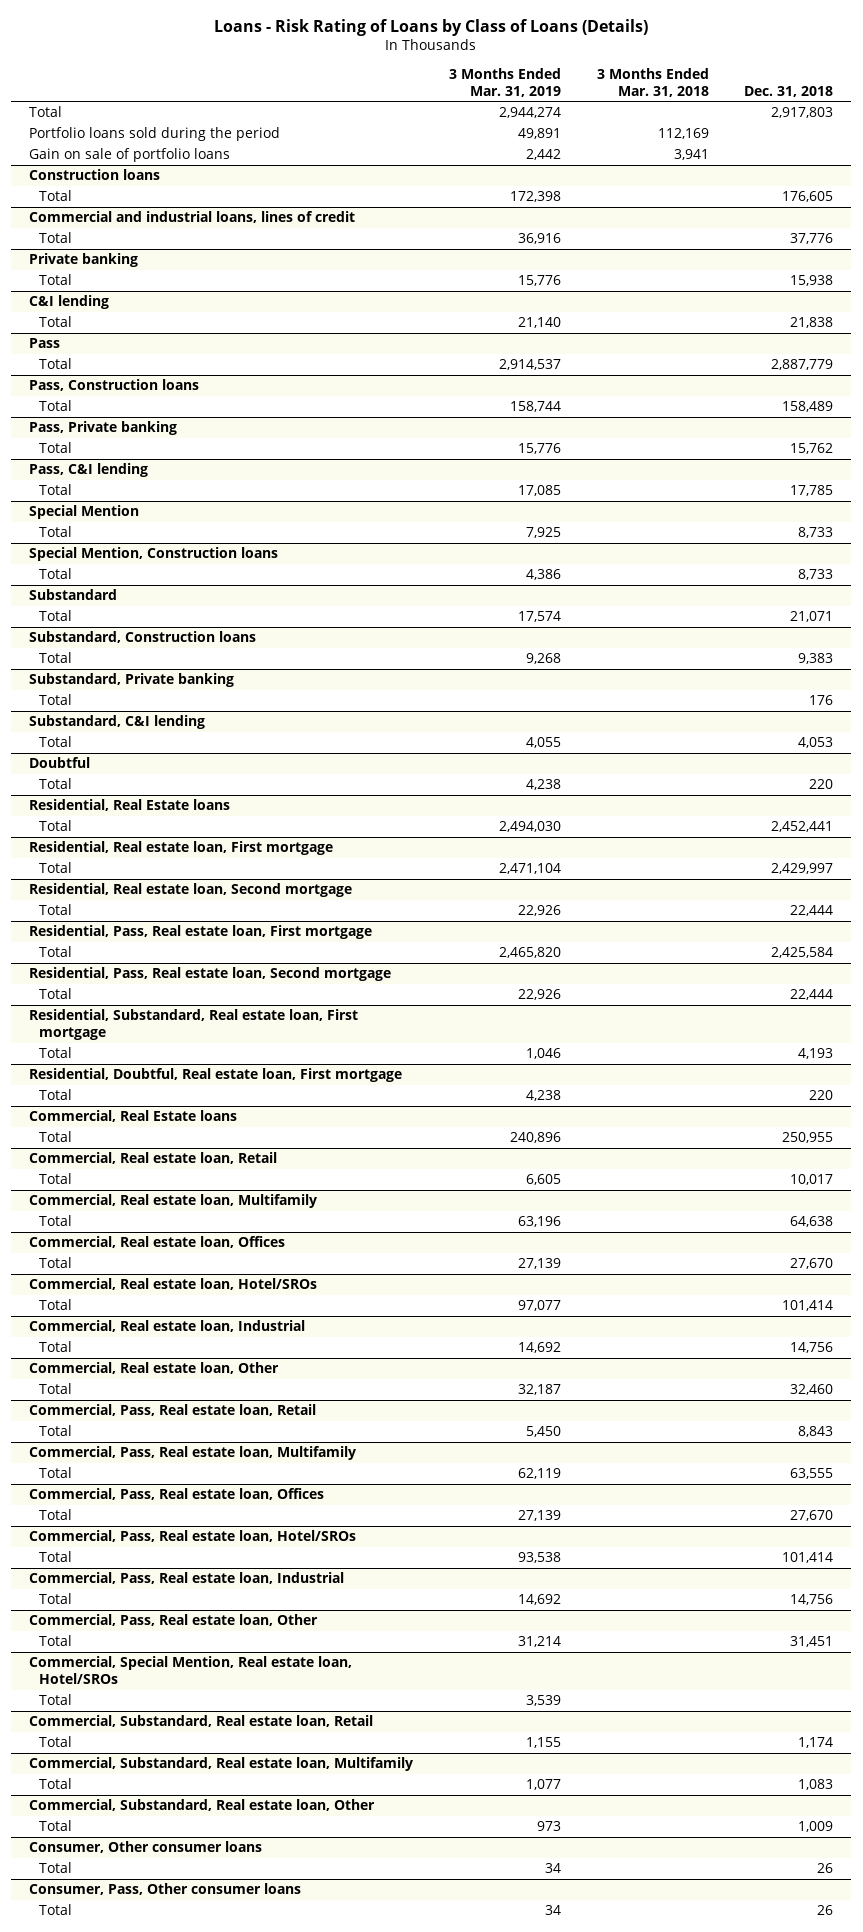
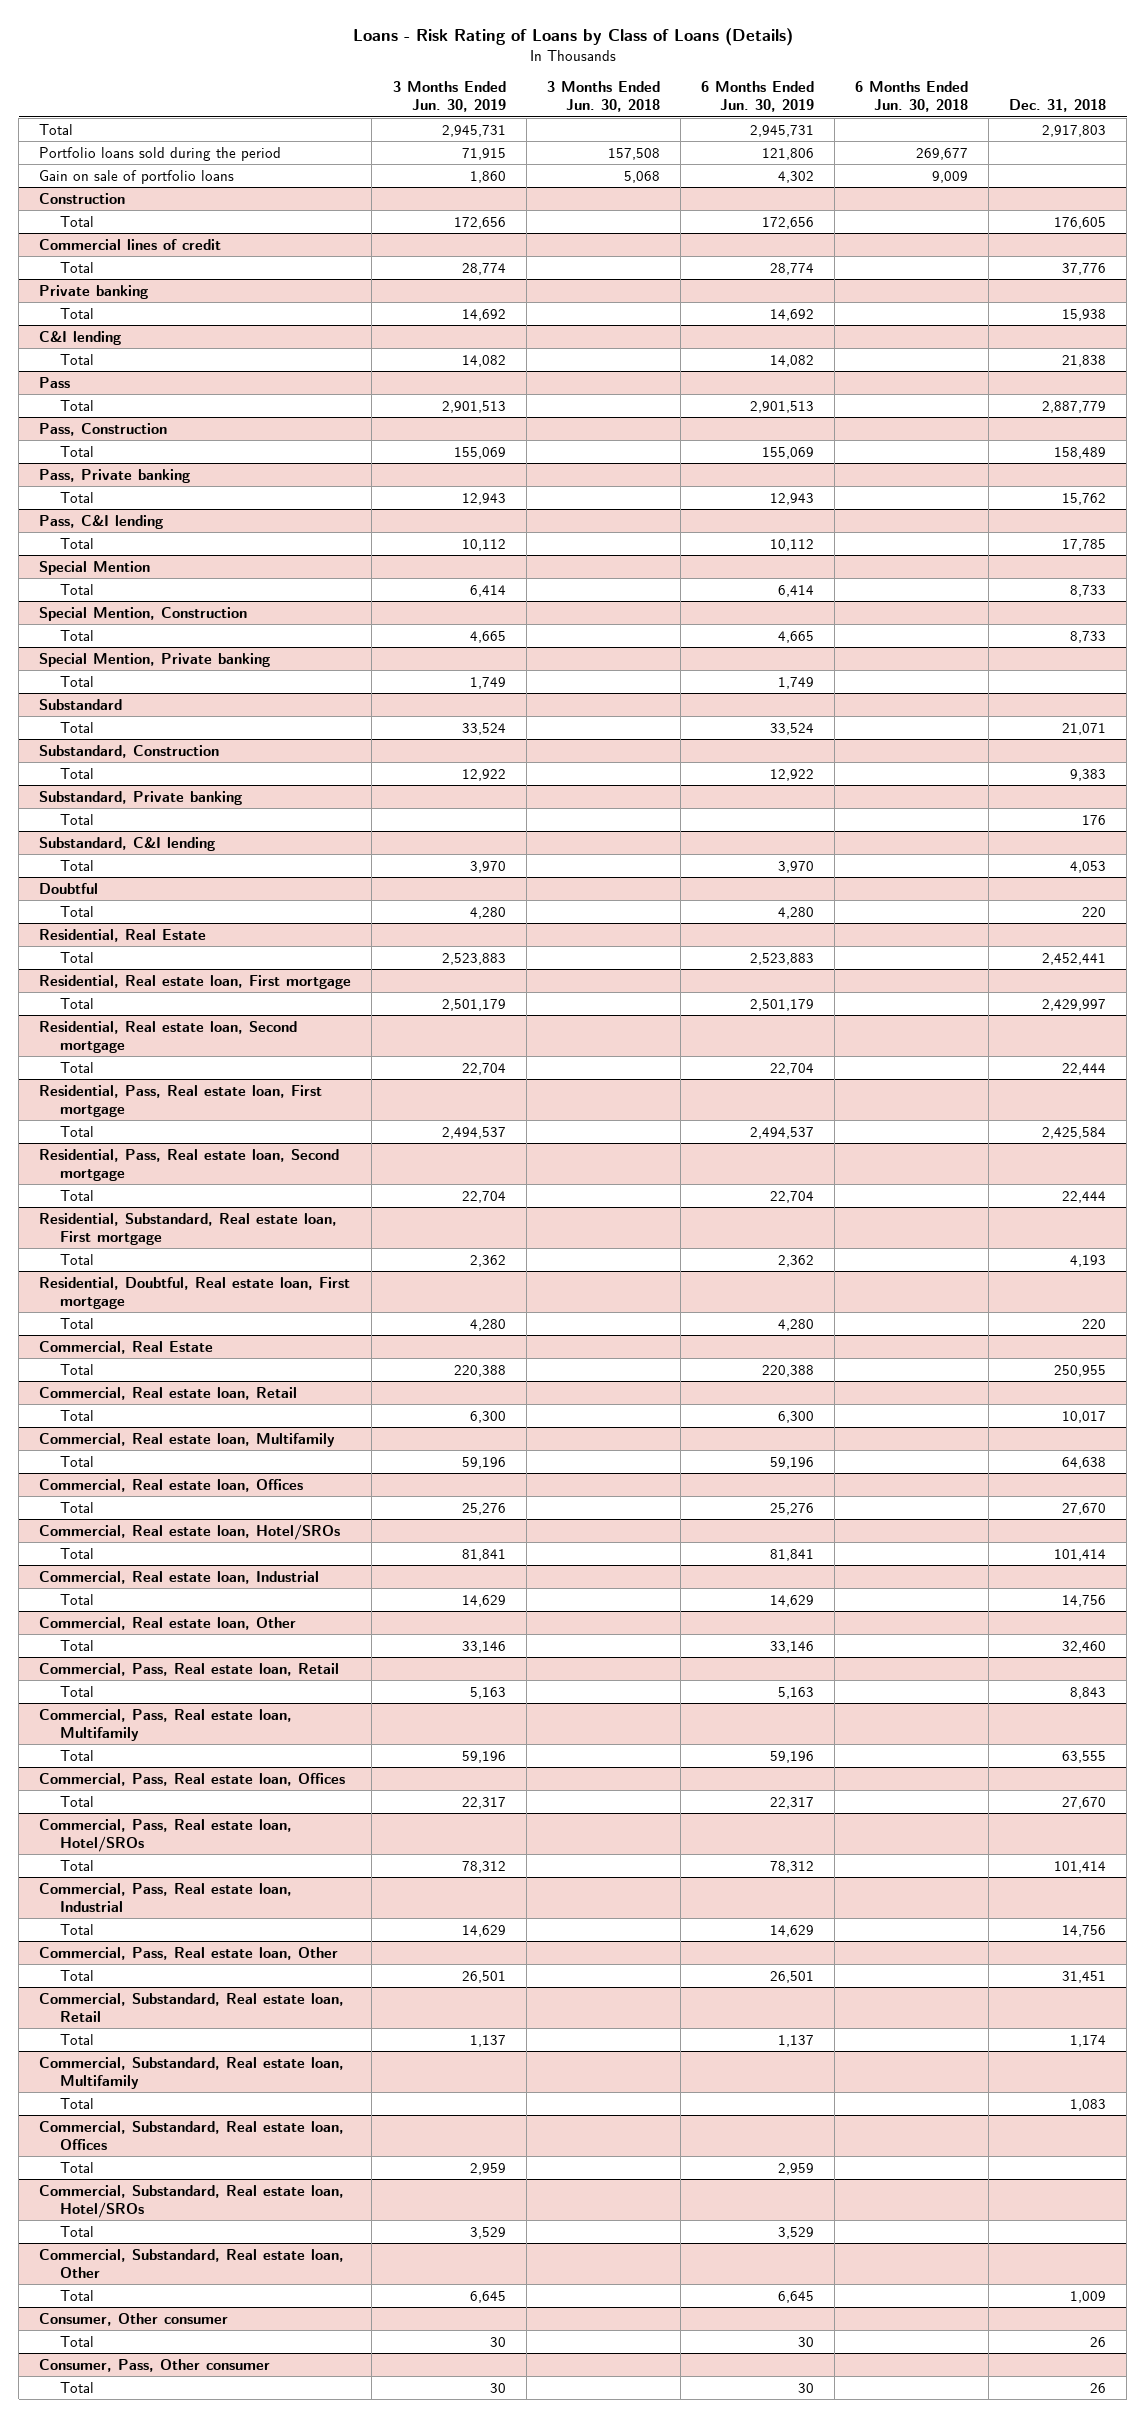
- | 3 Months Ended Mar. 31, 2019 | 3 Months Ended Mar. 31, 2018 | Dec. 31, 2018
+ | 3 Months Ended Jun. 30, 2019 | 3 Months Ended Jun. 30, 2018 | 6 Months Ended Jun. 30, 2019 | 6 Months Ended Jun. 30, 2018 | Dec. 31, 2018
- Construction loans
+ Construction
- Commercial and industrial loans, lines of credit
+ Commercial lines of credit
- Pass, Construction loans
+ Pass, Construction
- Special Mention, Construction loans
+ Special Mention, Construction
+ Special Mention, Private banking
+ Total | 1,749 | | 1,749 | |
- Substandard, Construction loans
+ Substandard, Construction
- Residential, Real Estate loans
+ Residential, Real Estate
- Commercial, Real Estate loans
+ Commercial, Real Estate
- Commercial, Special Mention, Real estate loan, Hotel/SROs
- Total | 3,539 | |
+ Commercial, Substandard, Real estate loan, Offices
+ Total | 2,959 | | 2,959 | |
+ Commercial, Substandard, Real estate loan, Hotel/SROs
+ Total | 3,529 | | 3,529 | |
- Consumer, Other consumer loans
+ Consumer, Other consumer
- Consumer, Pass, Other consumer loans
+ Consumer, Pass, Other consumer

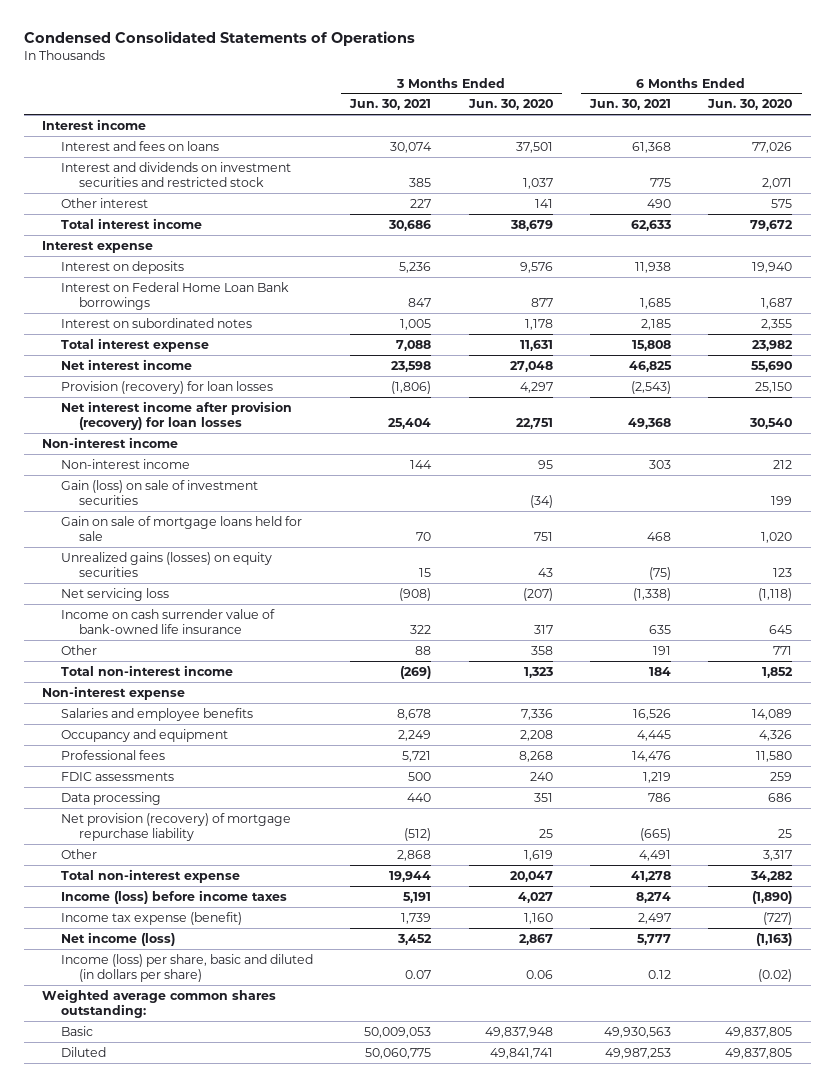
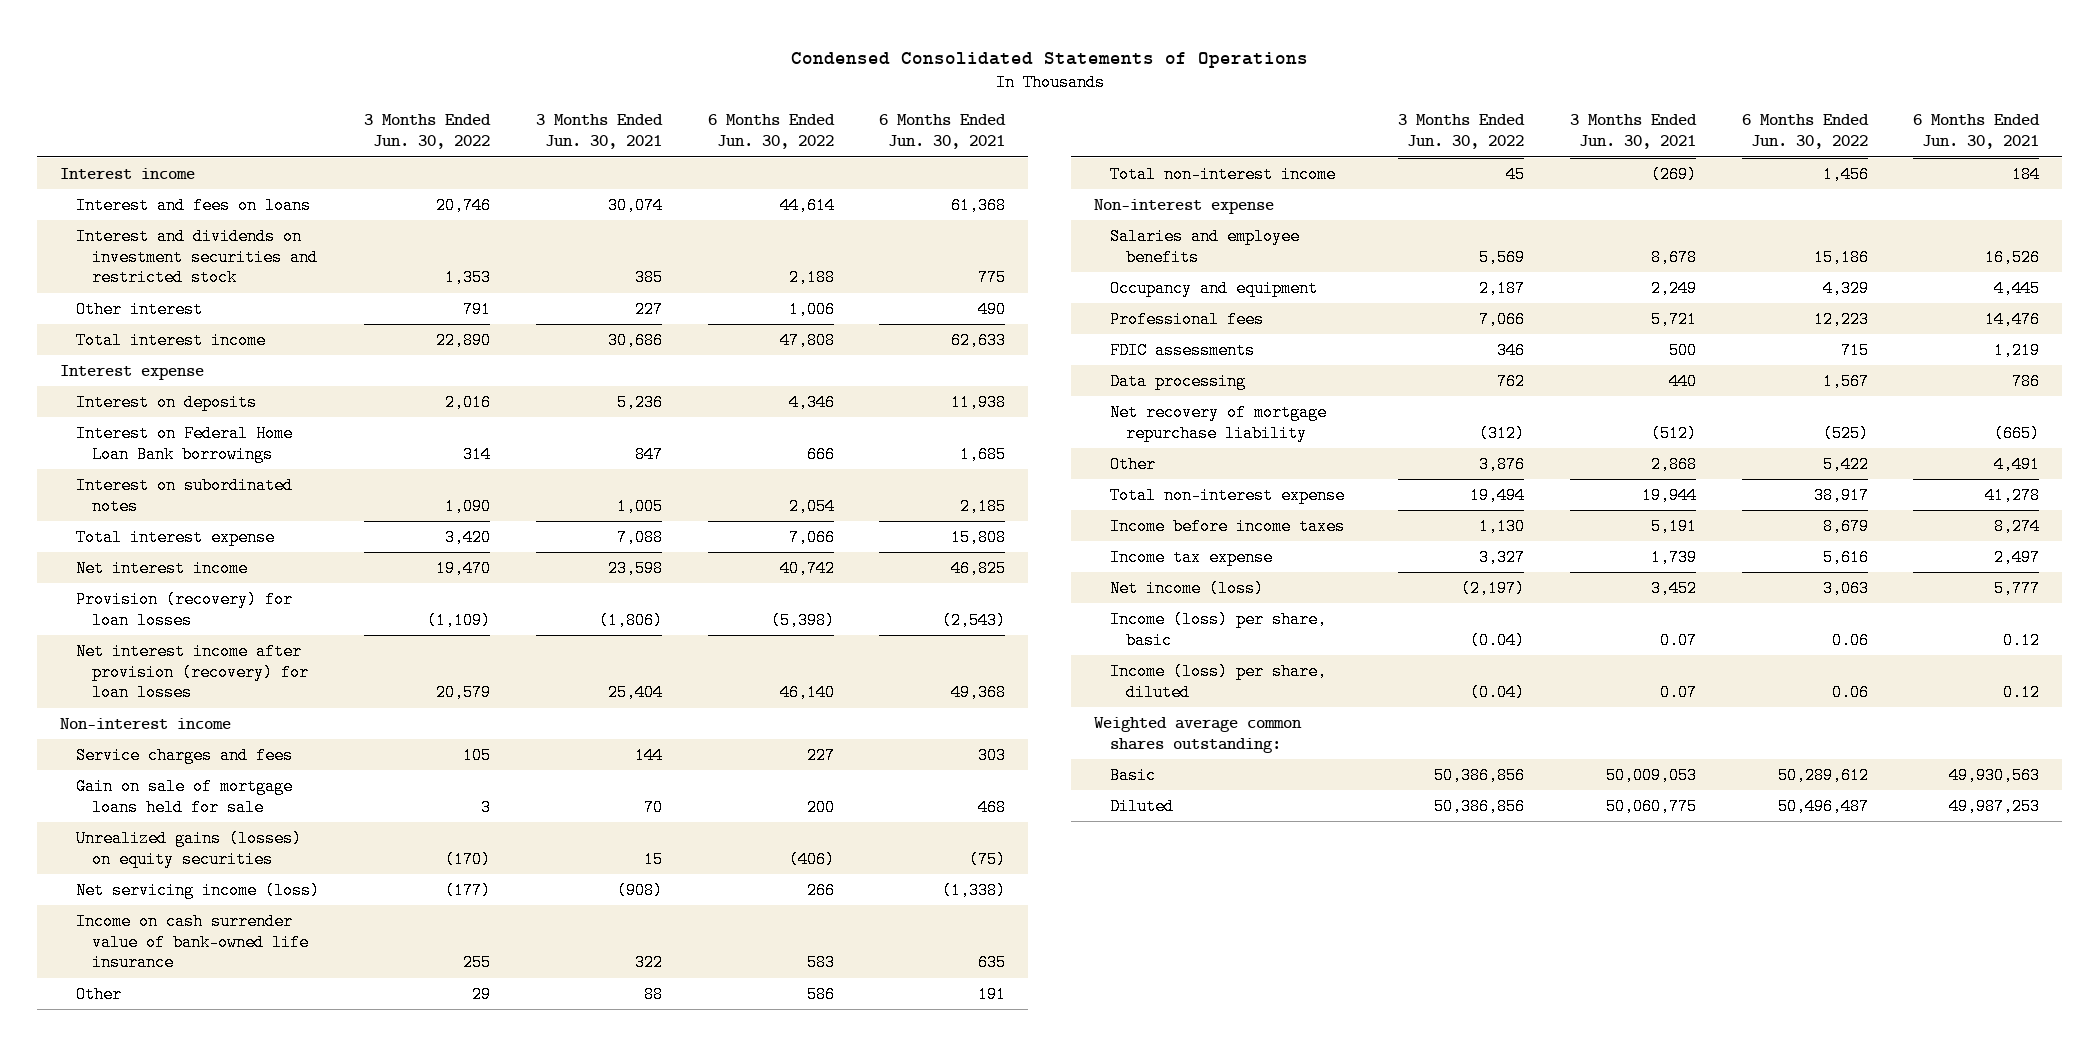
- | 3 Months Ended Jun. 30, 2021 | 3 Months Ended Jun. 30, 2020 | 6 Months Ended Jun. 30, 2021 | 6 Months Ended Jun. 30, 2020
+ | 3 Months Ended Jun. 30, 2022 | 3 Months Ended Jun. 30, 2021 | 6 Months Ended Jun. 30, 2022 | 6 Months Ended Jun. 30, 2021
- Non-interest income | 144 | 95 | 303 | 212
- Gain (loss) on sale of investment securities | | (34) | | 199
+ Service charges and fees | 105 | 144 | 227 | 303
- Net servicing loss | (908) | (207) | (1,338) | (1,118)
+ Net servicing income (loss) | (177) | (908) | 266 | (1,338)
- Net provision (recovery) of mortgage repurchase liability | (512) | 25 | (665) | 25
+ Net recovery of mortgage repurchase liability | (312) | (512) | (525) | (665)
- Income (loss) before income taxes | 5,191 | 4,027 | 8,274 | (1,890)
- Income tax expense (benefit) | 1,739 | 1,160 | 2,497 | (727)
+ Income before income taxes | 1,130 | 5,191 | 8,679 | 8,274
+ Income tax expense | 3,327 | 1,739 | 5,616 | 2,497
- Income (loss) per share, basic and diluted (in dollars per share) | 0.07 | 0.06 | 0.12 | (0.02)
+ Income (loss) per share, basic | (0.04) | 0.07 | 0.06 | 0.12
+ Income (loss) per share, diluted | (0.04) | 0.07 | 0.06 | 0.12

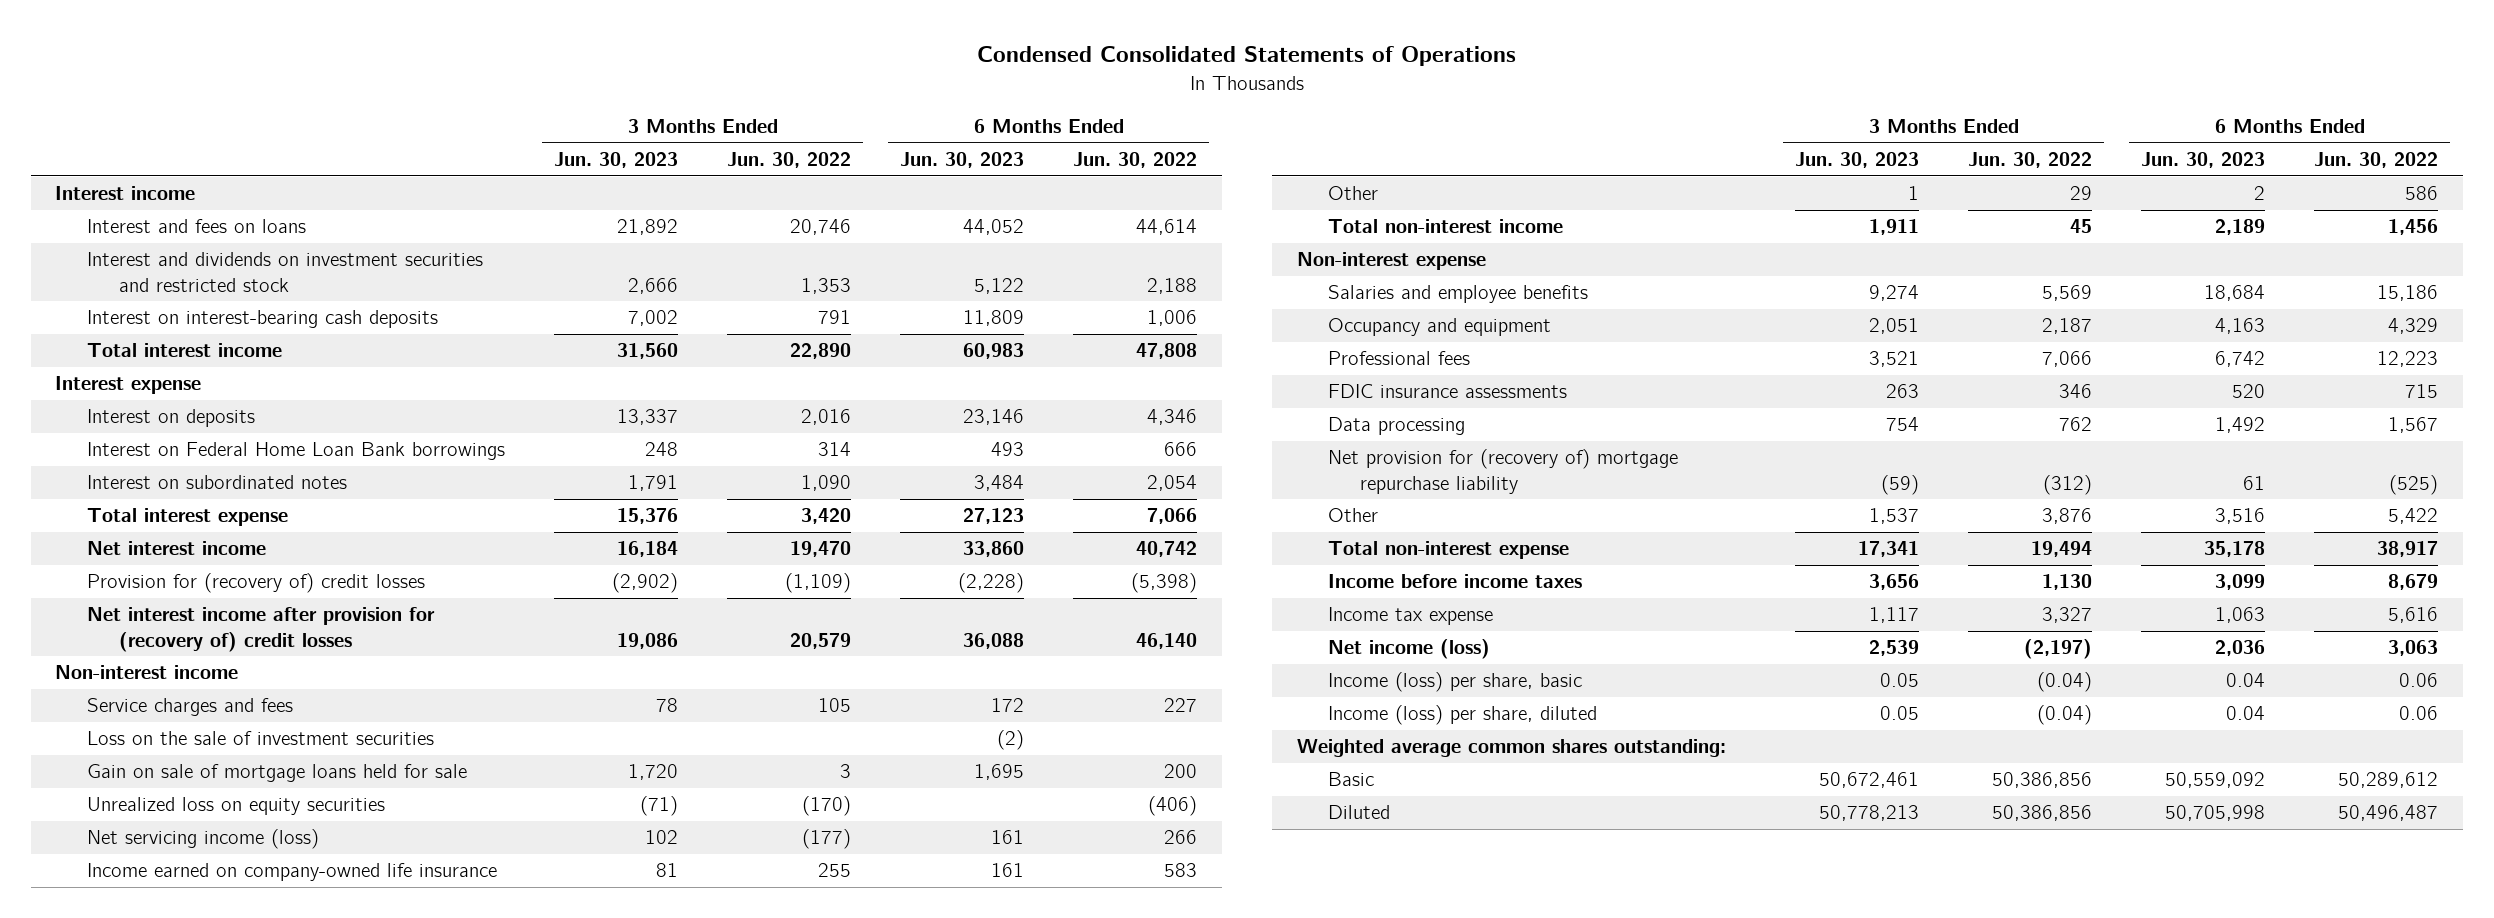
- | 3 Months Ended Jun. 30, 2022 | 3 Months Ended Jun. 30, 2021 | 6 Months Ended Jun. 30, 2022 | 6 Months Ended Jun. 30, 2021
+ | 3 Months Ended Jun. 30, 2023 | 3 Months Ended Jun. 30, 2022 | 6 Months Ended Jun. 30, 2023 | 6 Months Ended Jun. 30, 2022
- Other interest | 791 | 227 | 1,006 | 490
+ Interest on interest-bearing cash deposits | 7,002 | 791 | 11,809 | 1,006
- Provision (recovery) for loan losses | (1,109) | (1,806) | (5,398) | (2,543)
- Net interest income after provision (recovery) for loan losses | 20,579 | 25,404 | 46,140 | 49,368
+ Provision for (recovery of) credit losses | (2,902) | (1,109) | (2,228) | (5,398)
+ Net interest income after provision for (recovery of) credit losses | 19,086 | 20,579 | 36,088 | 46,140
+ Loss on the sale of investment securities | | | (2) |
- Unrealized gains (losses) on equity securities | (170) | 15 | (406) | (75)
+ Unrealized loss on equity securities | (71) | (170) | | (406)
- Income on cash surrender value of bank-owned life insurance | 255 | 322 | 583 | 635
+ Income earned on company-owned life insurance | 81 | 255 | 161 | 583
- FDIC assessments | 346 | 500 | 715 | 1,219
+ FDIC insurance assessments | 263 | 346 | 520 | 715
- Net recovery of mortgage repurchase liability | (312) | (512) | (525) | (665)
+ Net provision for (recovery of) mortgage repurchase liability | (59) | (312) | 61 | (525)

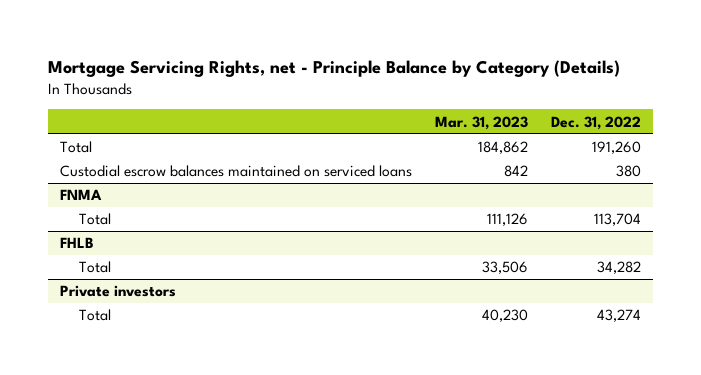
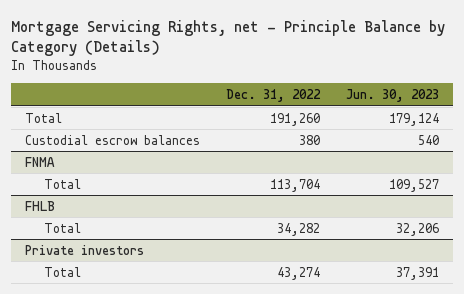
- | Mar. 31, 2023 | Dec. 31, 2022
+ | Dec. 31, 2022 | Jun. 30, 2023
- Custodial escrow balances maintained on serviced loans | 842 | 380
+ Custodial escrow balances | 380 | 540

